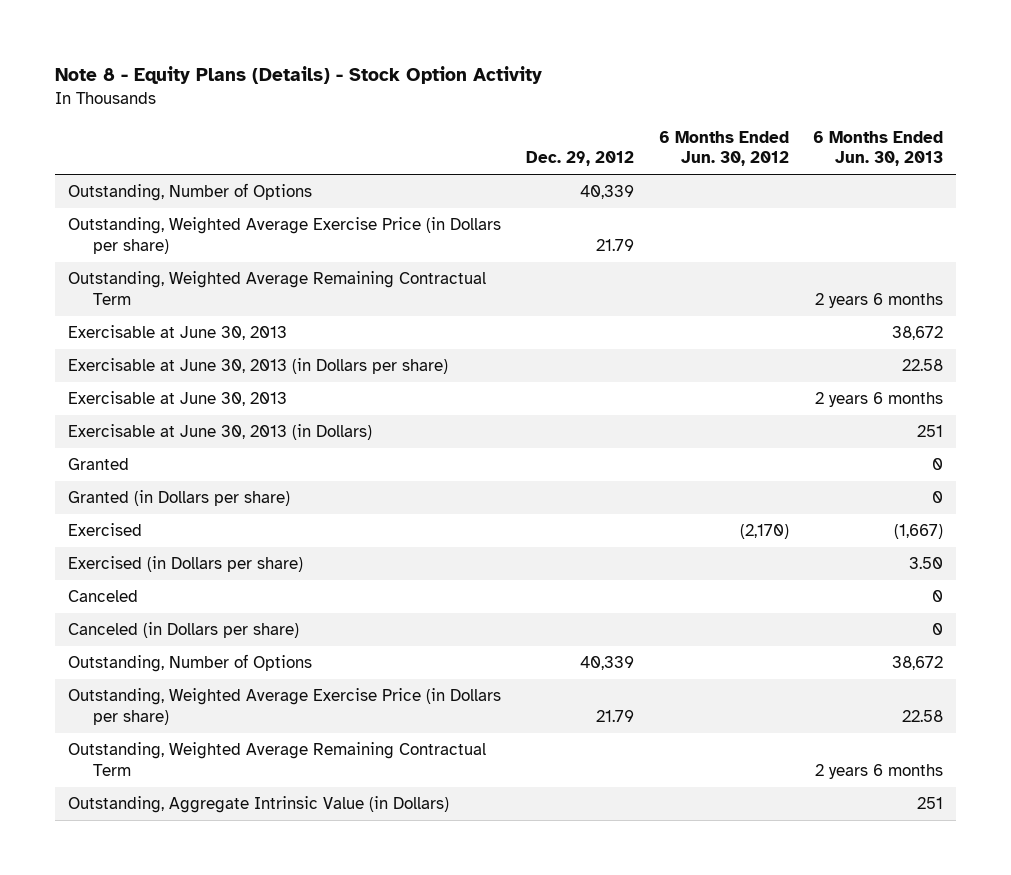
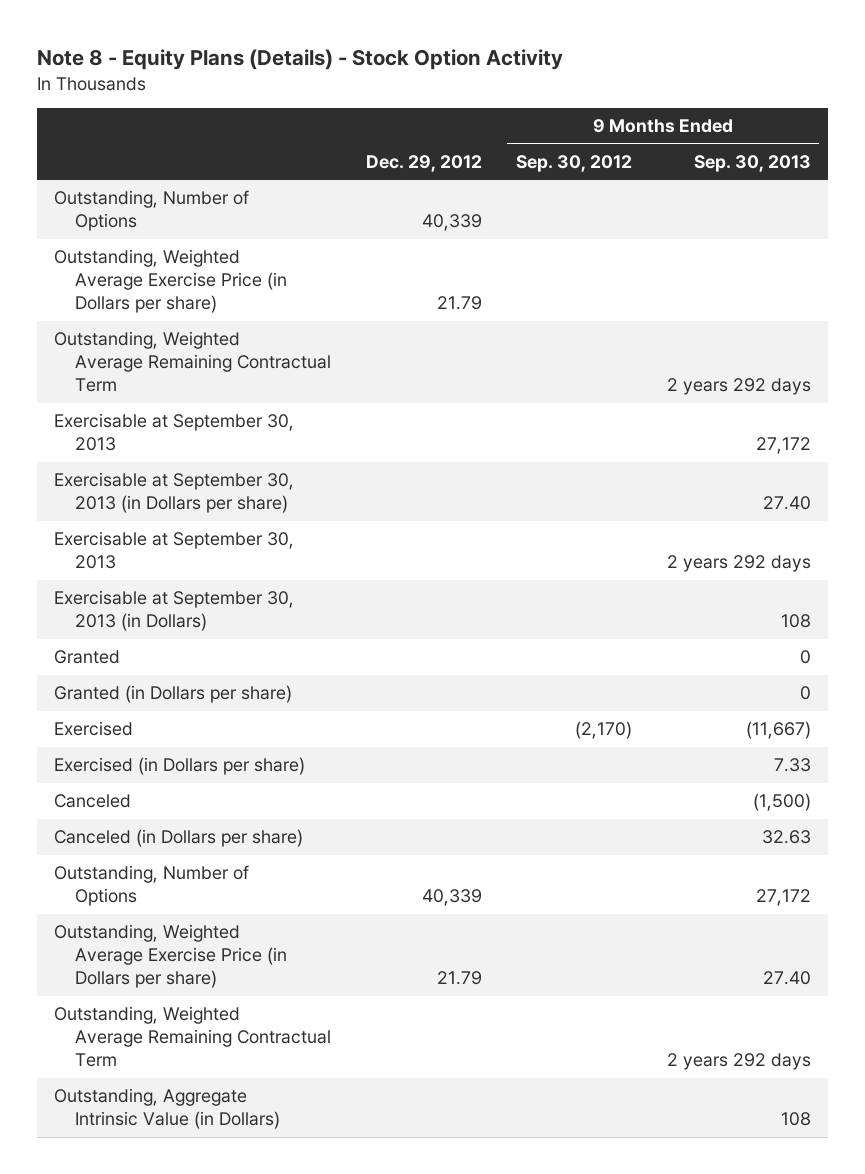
- | Dec. 29, 2012 | 6 Months Ended Jun. 30, 2012 | 6 Months Ended Jun. 30, 2013
+ | Dec. 29, 2012 | 9 Months Ended Sep. 30, 2012 | 9 Months Ended Sep. 30, 2013
- Exercisable at June 30, 2013 | | | 38,672
- Exercisable at June 30, 2013 (in Dollars per share) | | | 22.58
- Exercisable at June 30, 2013 | | | 2 years 6 months
- Exercisable at June 30, 2013 (in Dollars) | | | 251
+ Exercisable at September 30, 2013 | | | 27,172
+ Exercisable at September 30, 2013 (in Dollars per share) | | | 27.40
+ Exercisable at September 30, 2013 | | | 2 years 292 days
+ Exercisable at September 30, 2013 (in Dollars) | | | 108

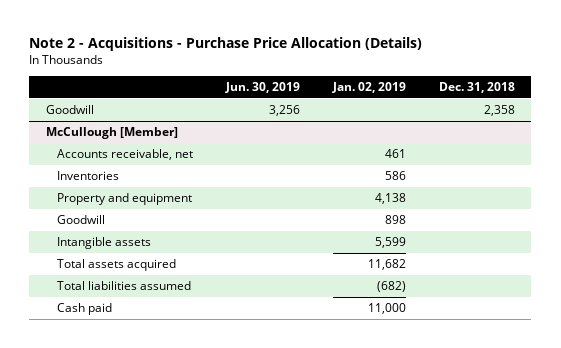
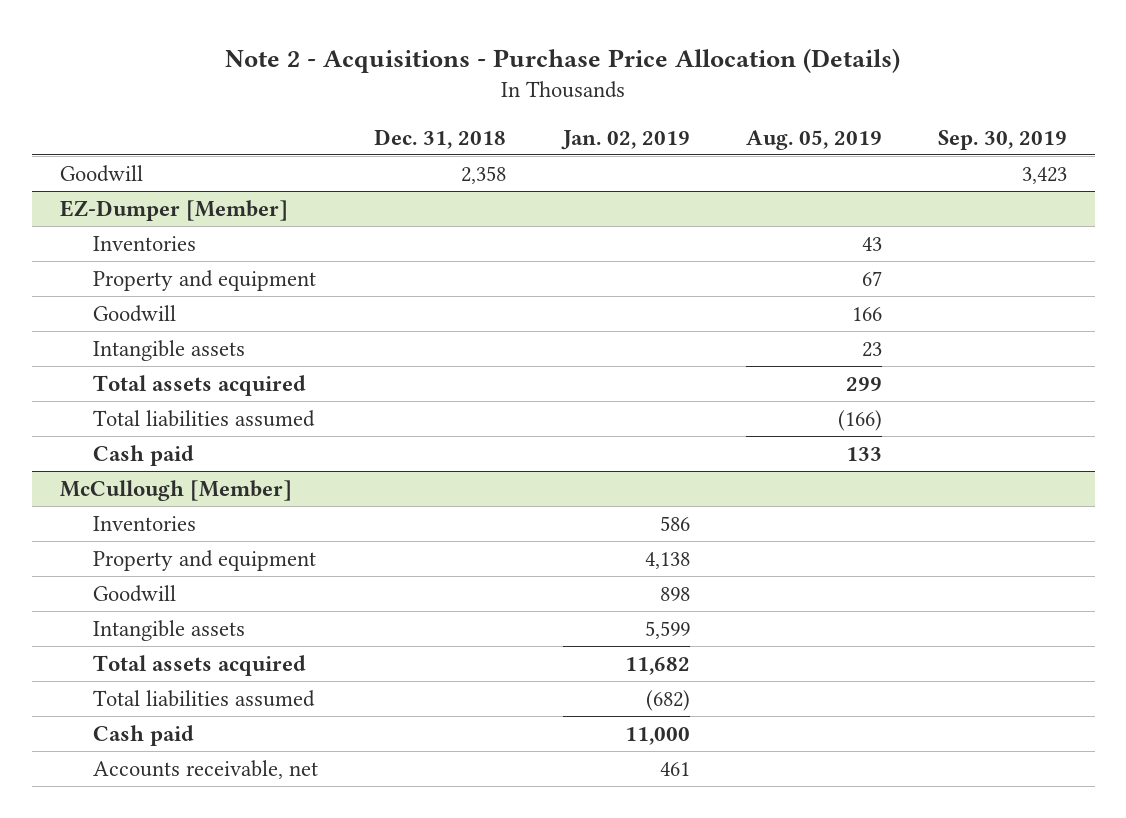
- | Jun. 30, 2019 | Jan. 02, 2019 | Dec. 31, 2018
+ | Dec. 31, 2018 | Jan. 02, 2019 | Aug. 05, 2019 | Sep. 30, 2019
+ EZ-Dumper [Member]
+ Inventories | | | 43 |
+ Property and equipment | | | 67 |
+ Goodwill | | | 166 |
+ Intangible assets | | | 23 |
+ Total assets acquired | | | 299 |
+ Total liabilities assumed | | | (166) |
+ Cash paid | | | 133 |
@ McCullough [Member]
moved down: Accounts receivable, net | | 461 | |

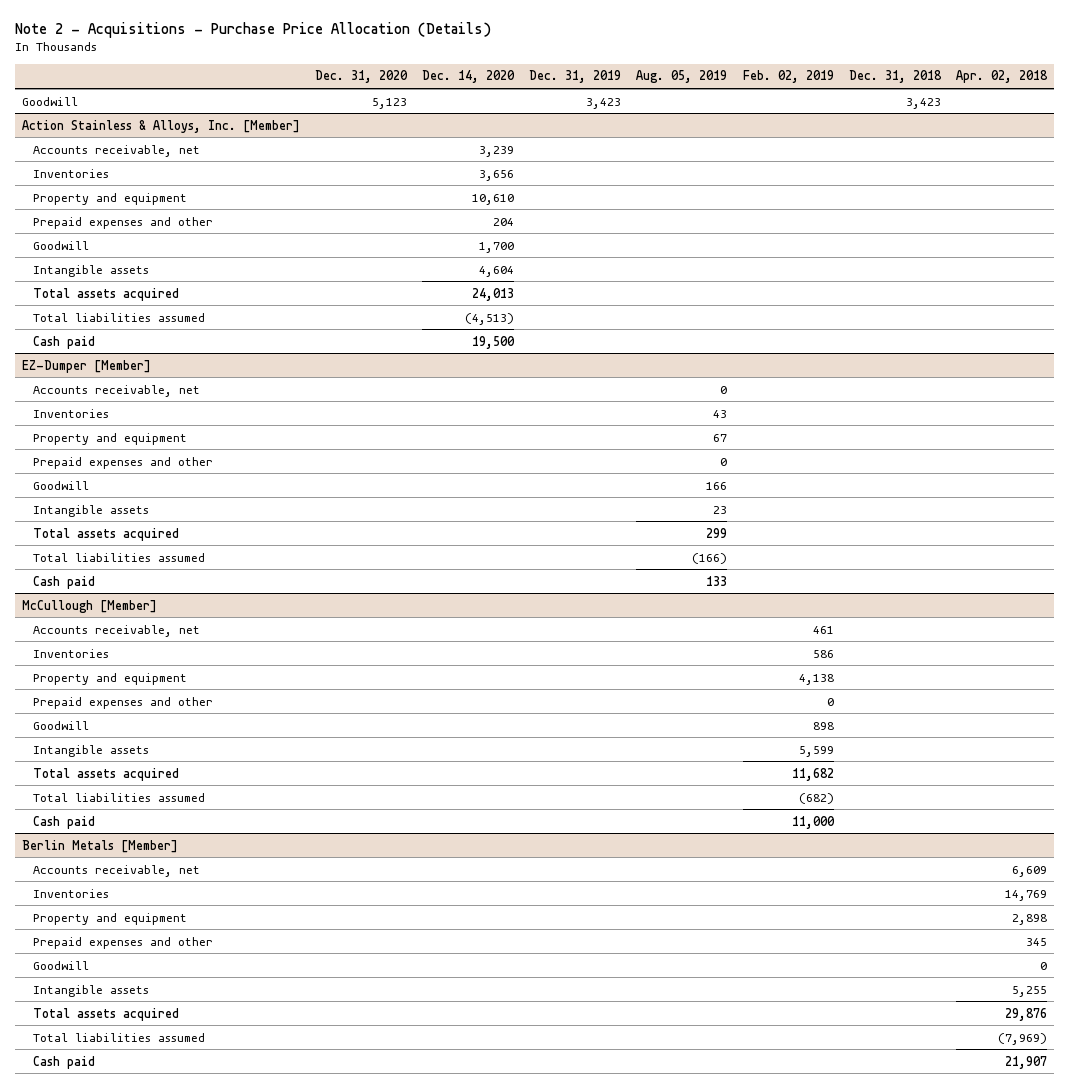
- | Dec. 31, 2018 | Jan. 02, 2019 | Aug. 05, 2019 | Sep. 30, 2019
+ | Dec. 31, 2020 | Dec. 14, 2020 | Dec. 31, 2019 | Aug. 05, 2019 | Feb. 02, 2019 | Dec. 31, 2018 | Apr. 02, 2018
- Goodwill | 2,358 | | | 3,423
+ Goodwill | 5,123 | | 3,423 | | | 3,423 |
+ Action Stainless & Alloys, Inc. [Member]
+ Accounts receivable, net | | 3,239 | | | | |
+ Inventories | | 3,656 | | | | |
+ Property and equipment | | 10,610 | | | | |
+ Prepaid expenses and other | | 204 | | | | |
+ Goodwill | | 1,700 | | | | |
+ Intangible assets | | 4,604 | | | | |
+ Total assets acquired | | 24,013 | | | | |
+ Total liabilities assumed | | (4,513) | | | | |
+ Cash paid | | 19,500 | | | | |
@ EZ-Dumper [Member]
+ Accounts receivable, net | | | | 0 | | |
+ Prepaid expenses and other | | | | 0 | | |
@ McCullough [Member]
moved up: Accounts receivable, net | | | | | 461 | |
+ Prepaid expenses and other | | | | | 0 | |
+ Berlin Metals [Member]
+ Accounts receivable, net | | | | | | | 6,609
+ Inventories | | | | | | | 14,769
+ Property and equipment | | | | | | | 2,898
+ Prepaid expenses and other | | | | | | | 345
+ Goodwill | | | | | | | 0
+ Intangible assets | | | | | | | 5,255
+ Total assets acquired | | | | | | | 29,876
+ Total liabilities assumed | | | | | | | (7,969)
+ Cash paid | | | | | | | 21,907

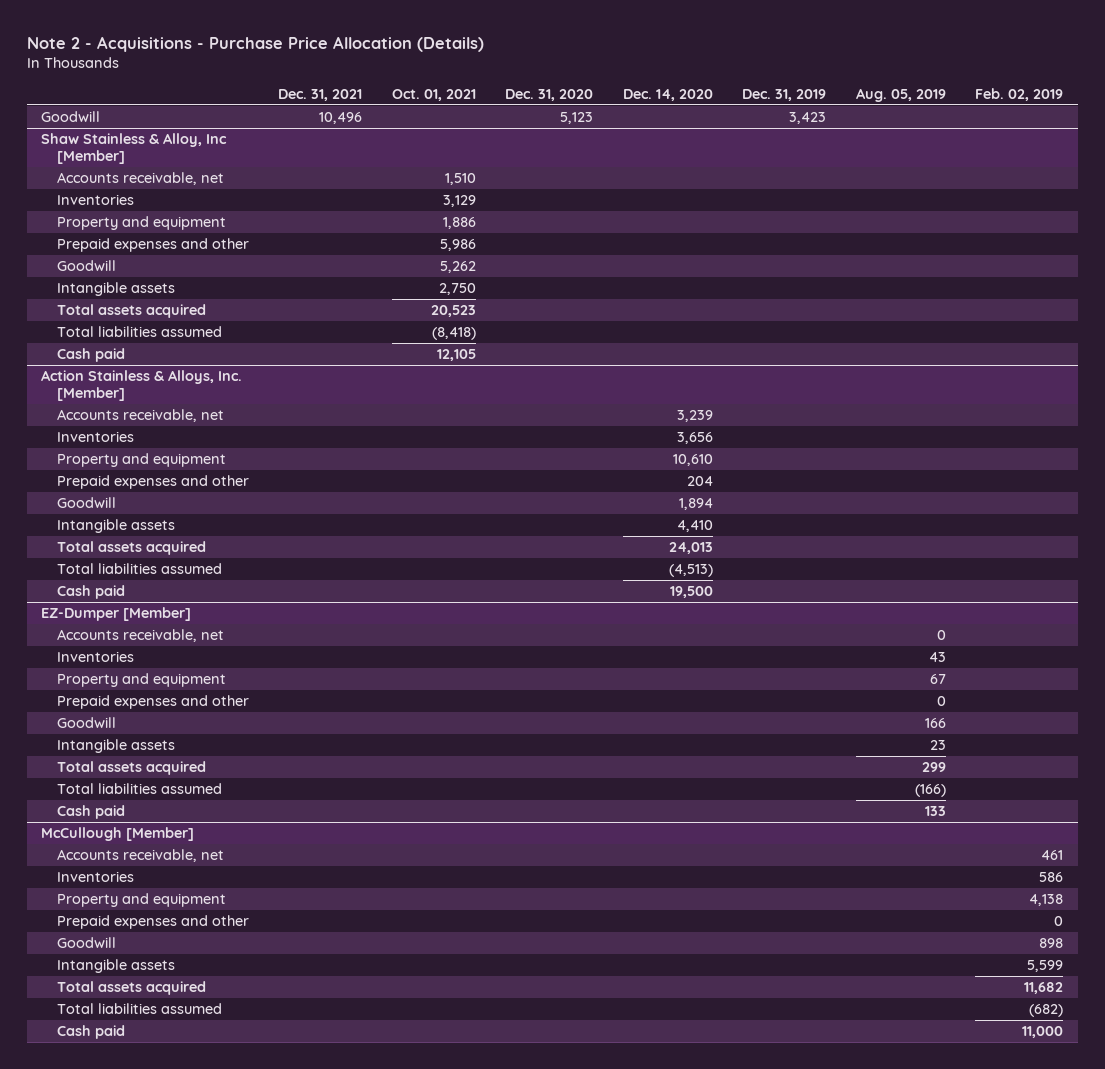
- | Dec. 31, 2020 | Dec. 14, 2020 | Dec. 31, 2019 | Aug. 05, 2019 | Feb. 02, 2019 | Dec. 31, 2018 | Apr. 02, 2018
+ | Dec. 31, 2021 | Oct. 01, 2021 | Dec. 31, 2020 | Dec. 14, 2020 | Dec. 31, 2019 | Aug. 05, 2019 | Feb. 02, 2019
+ Shaw Stainless & Alloy, Inc [Member]
+ Accounts receivable, net | | 1,510 | | | | |
+ Inventories | | 3,129 | | | | |
+ Property and equipment | | 1,886 | | | | |
+ Prepaid expenses and other | | 5,986 | | | | |
+ Goodwill | | 5,262 | | | | |
+ Intangible assets | | 2,750 | | | | |
+ Total assets acquired | | 20,523 | | | | |
+ Total liabilities assumed | | (8,418) | | | | |
+ Cash paid | | 12,105 | | | | |
@ Action Stainless & Alloys, Inc. [Member]
- Goodwill | | 1,700 | | | | |
- Intangible assets | | 4,604 | | | | |
+ Goodwill | | | | 1,894 | | |
+ Intangible assets | | | | 4,410 | | |
- Berlin Metals [Member]
- Accounts receivable, net | | | | | | | 6,609
- Inventories | | | | | | | 14,769
- Property and equipment | | | | | | | 2,898
- Prepaid expenses and other | | | | | | | 345
- Goodwill | | | | | | | 0
- Intangible assets | | | | | | | 5,255
- Total assets acquired | | | | | | | 29,876
- Total liabilities assumed | | | | | | | (7,969)
- Cash paid | | | | | | | 21,907

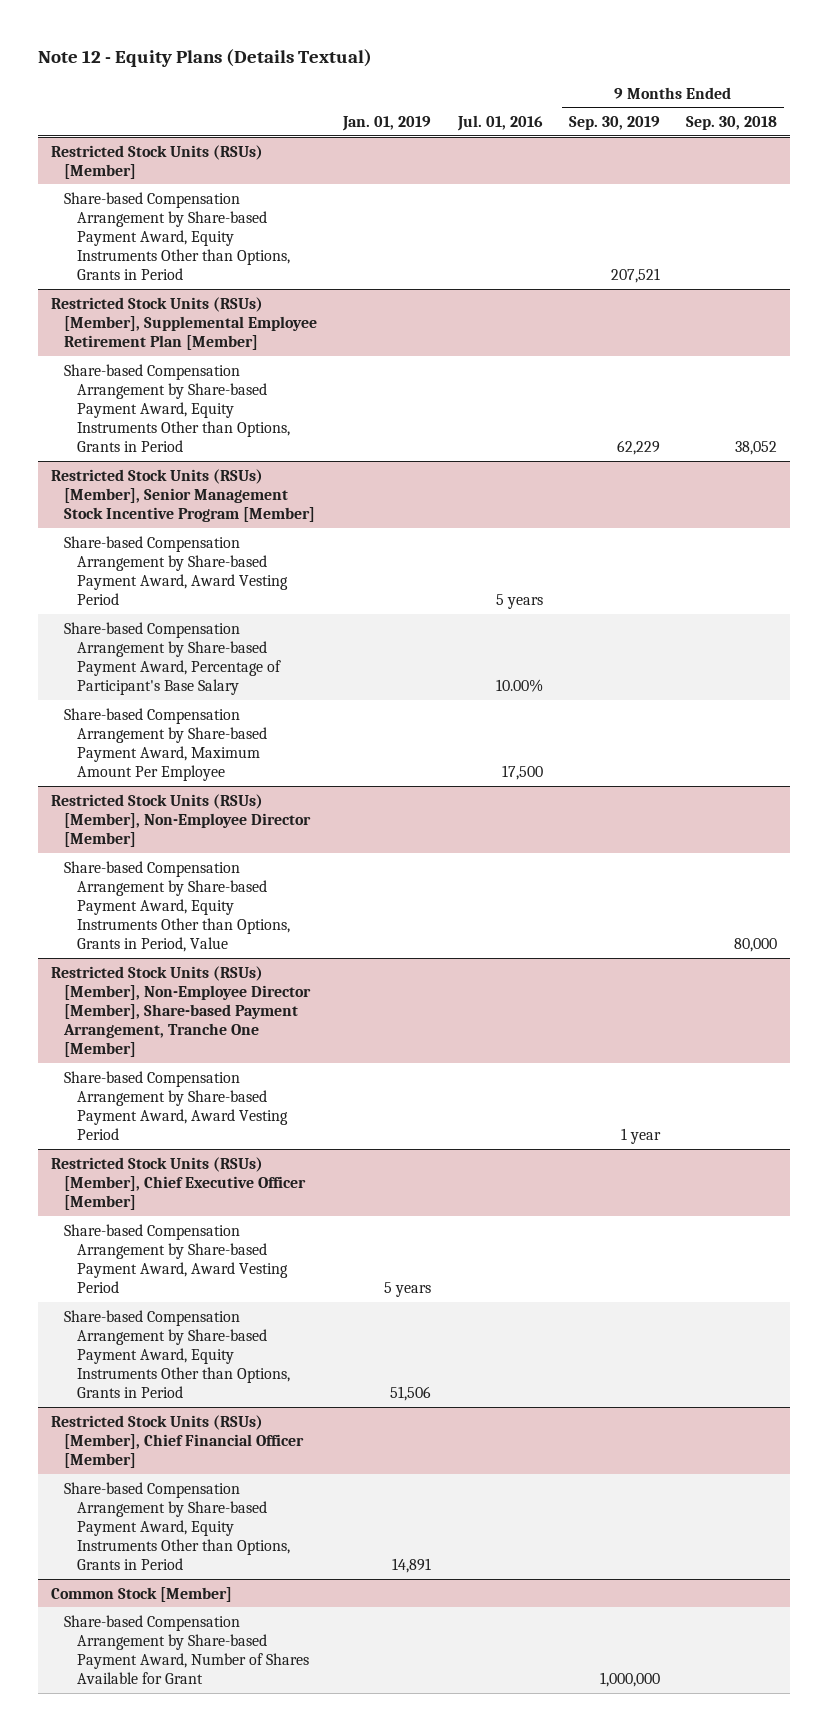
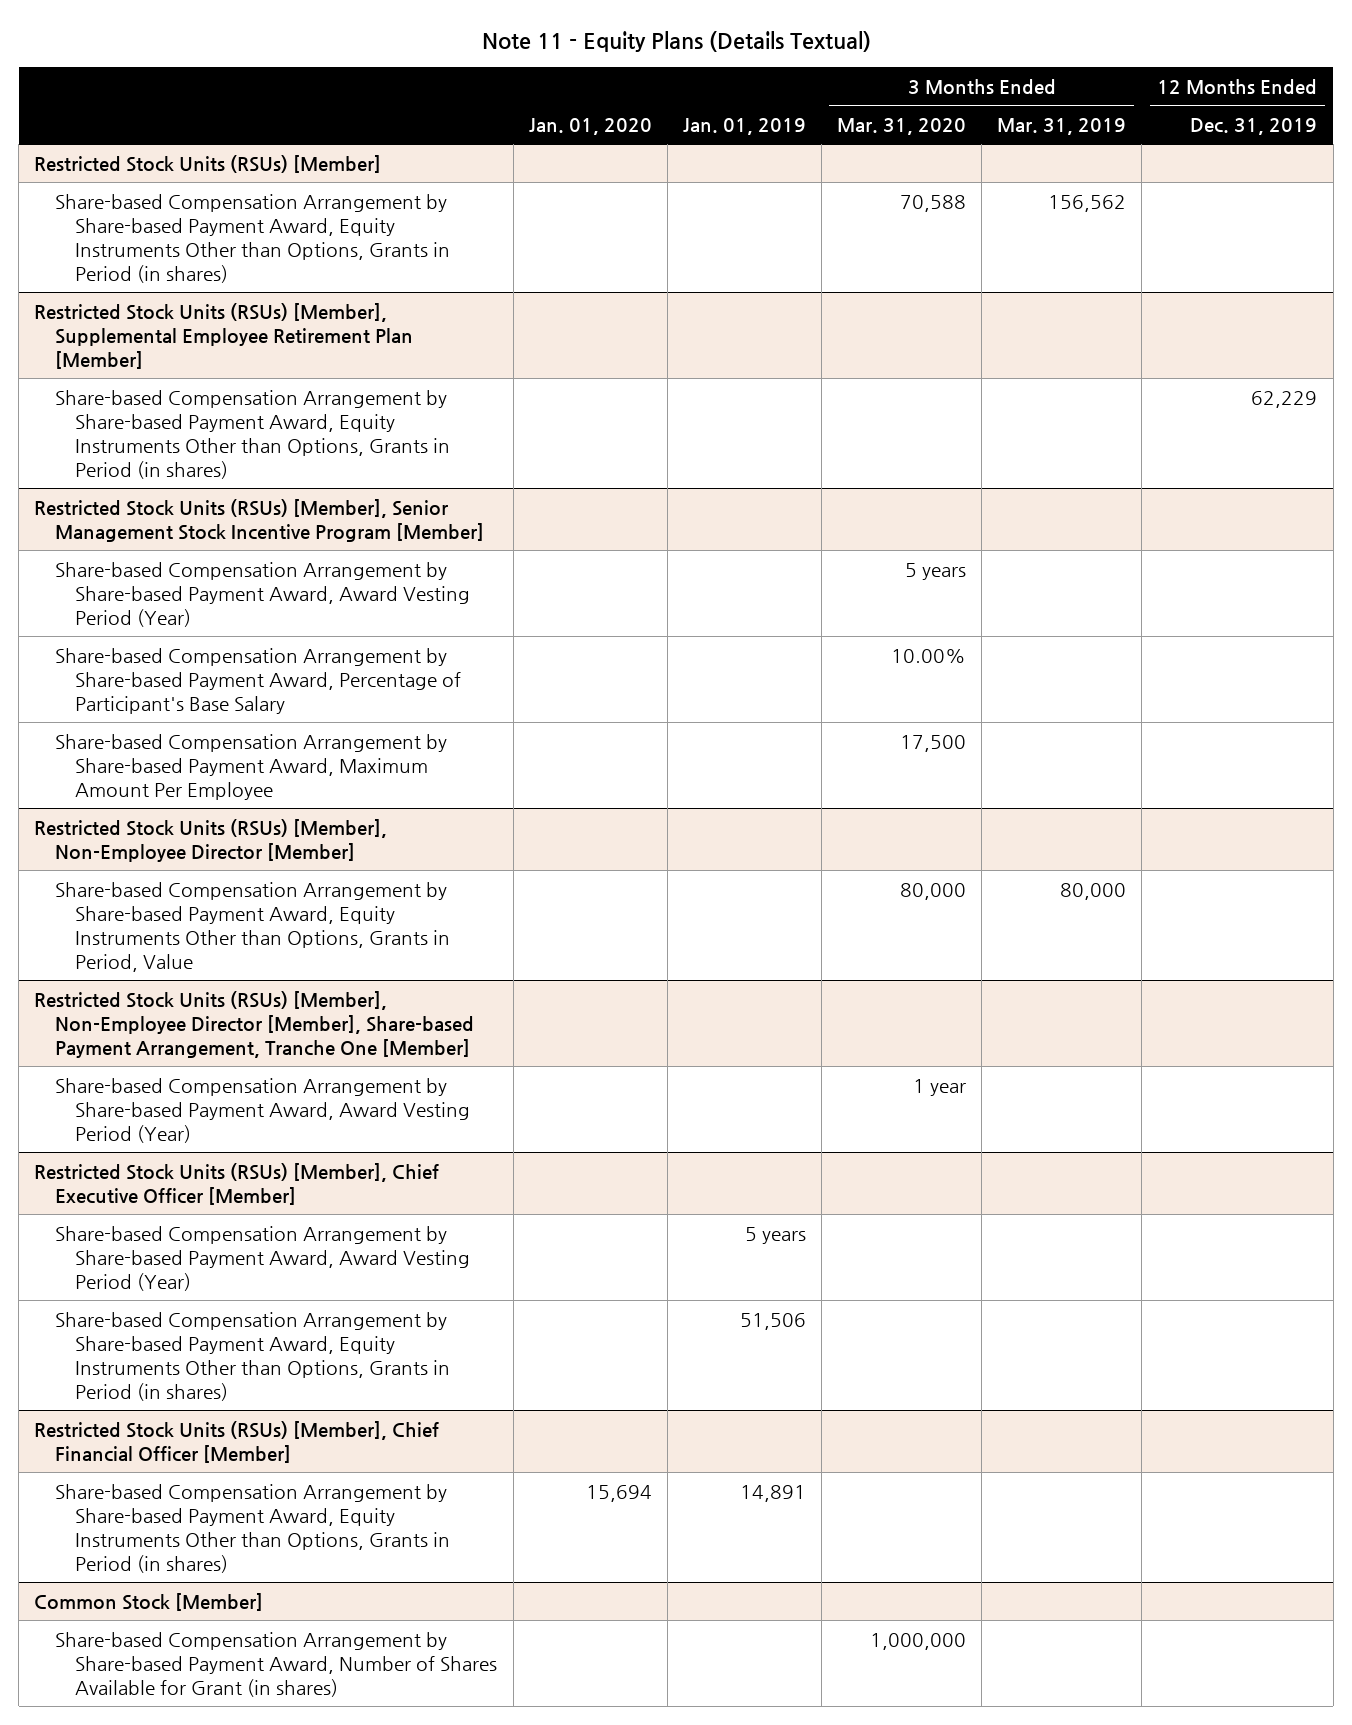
- Note 12 - Equity Plans (Details Textual)
+ Note 11 - Equity Plans (Details Textual)
- | Jan. 01, 2019 | Jul. 01, 2016 | 9 Months Ended Sep. 30, 2019 | 9 Months Ended Sep. 30, 2018
+ | Jan. 01, 2020 | Jan. 01, 2019 | 3 Months Ended Mar. 31, 2020 | 3 Months Ended Mar. 31, 2019 | 12 Months Ended Dec. 31, 2019
@ Restricted Stock Units (RSUs) [Member]
- Share-based Compensation Arrangement by Share-based Payment Award, Equity Instruments Other than Options, Grants in Period | | | 207,521 |
+ Share-based Compensation Arrangement by Share-based Payment Award, Equity Instruments Other than Options, Grants in Period (in shares) | | | 70,588 | 156,562 |
@ Restricted Stock Units (RSUs) [Member], Supplemental Employee Retirement Plan [Member]
- Share-based Compensation Arrangement by Share-based Payment Award, Equity Instruments Other than Options, Grants in Period | | | 62,229 | 38,052
+ Share-based Compensation Arrangement by Share-based Payment Award, Equity Instruments Other than Options, Grants in Period (in shares) | | | | | 62,229
@ Restricted Stock Units (RSUs) [Member], Senior Management Stock Incentive Program [Member]
- Share-based Compensation Arrangement by Share-based Payment Award, Award Vesting Period | | 5 years | |
+ Share-based Compensation Arrangement by Share-based Payment Award, Award Vesting Period (Year) | | | 5 years | |
@ Restricted Stock Units (RSUs) [Member], Non-Employee Director [Member], Share-based Payment Arrangement, Tranche One [Member]
- Share-based Compensation Arrangement by Share-based Payment Award, Award Vesting Period | | | 1 year |
+ Share-based Compensation Arrangement by Share-based Payment Award, Award Vesting Period (Year) | | | 1 year | |
@ Restricted Stock Units (RSUs) [Member], Chief Executive Officer [Member]
- Share-based Compensation Arrangement by Share-based Payment Award, Award Vesting Period | 5 years | | |
- Share-based Compensation Arrangement by Share-based Payment Award, Equity Instruments Other than Options, Grants in Period | 51,506 | | |
+ Share-based Compensation Arrangement by Share-based Payment Award, Award Vesting Period (Year) | | 5 years | | |
+ Share-based Compensation Arrangement by Share-based Payment Award, Equity Instruments Other than Options, Grants in Period (in shares) | | 51,506 | | |
@ Restricted Stock Units (RSUs) [Member], Chief Financial Officer [Member]
- Share-based Compensation Arrangement by Share-based Payment Award, Equity Instruments Other than Options, Grants in Period | 14,891 | | |
+ Share-based Compensation Arrangement by Share-based Payment Award, Equity Instruments Other than Options, Grants in Period (in shares) | 15,694 | 14,891 | | |
@ Common Stock [Member]
- Share-based Compensation Arrangement by Share-based Payment Award, Number of Shares Available for Grant | | | 1,000,000 |
+ Share-based Compensation Arrangement by Share-based Payment Award, Number of Shares Available for Grant (in shares) | | | 1,000,000 | |

